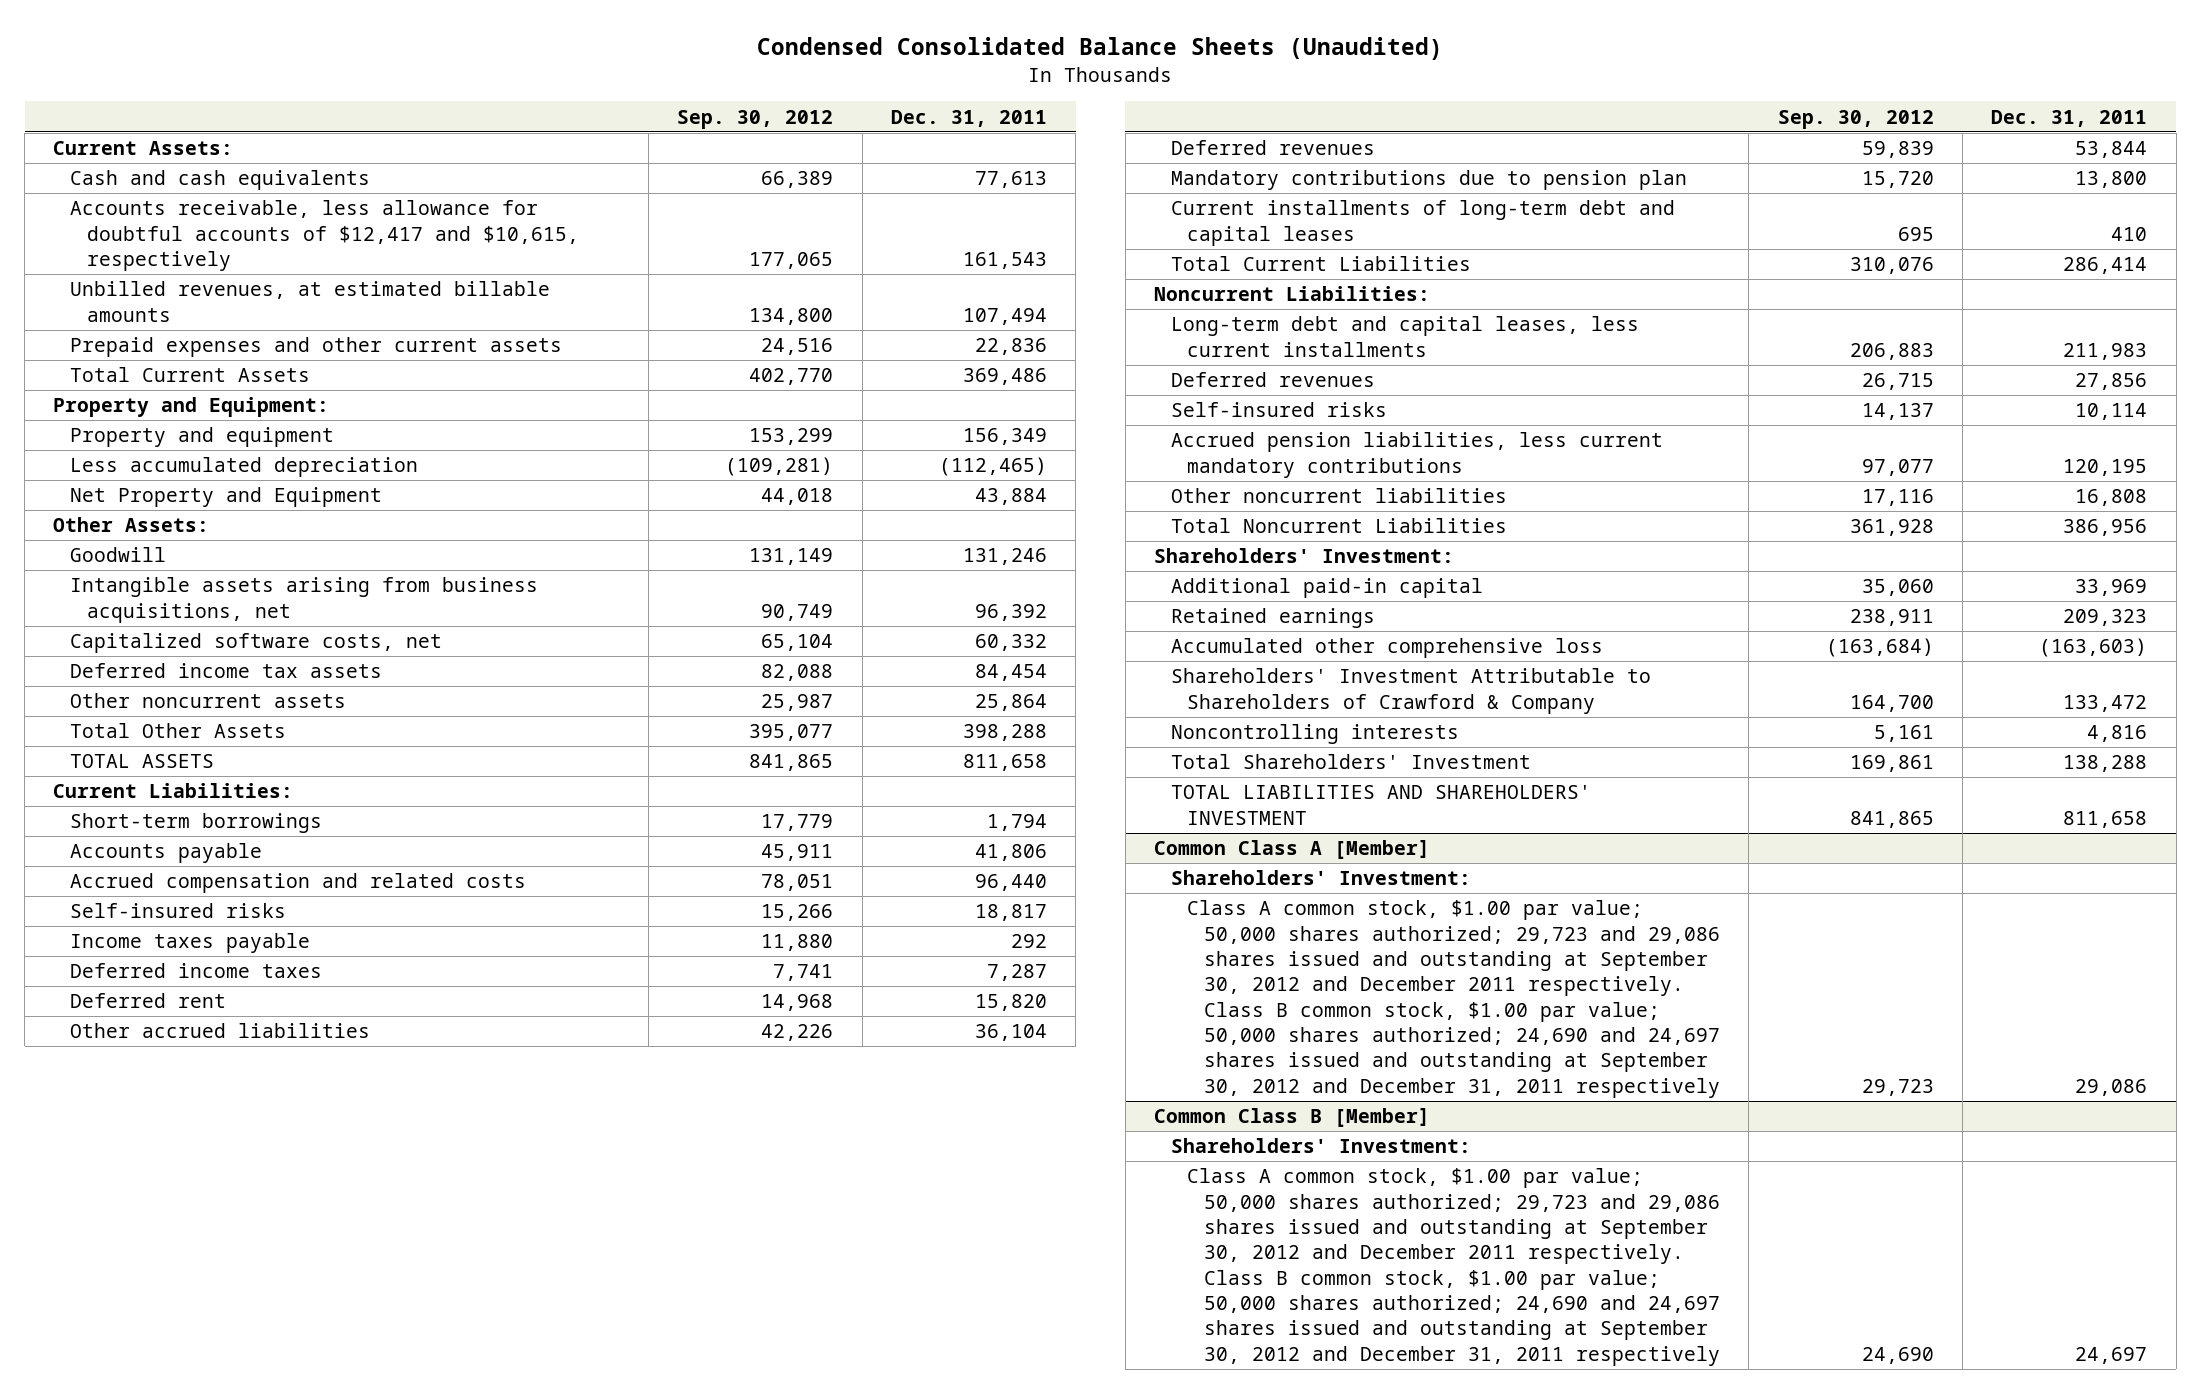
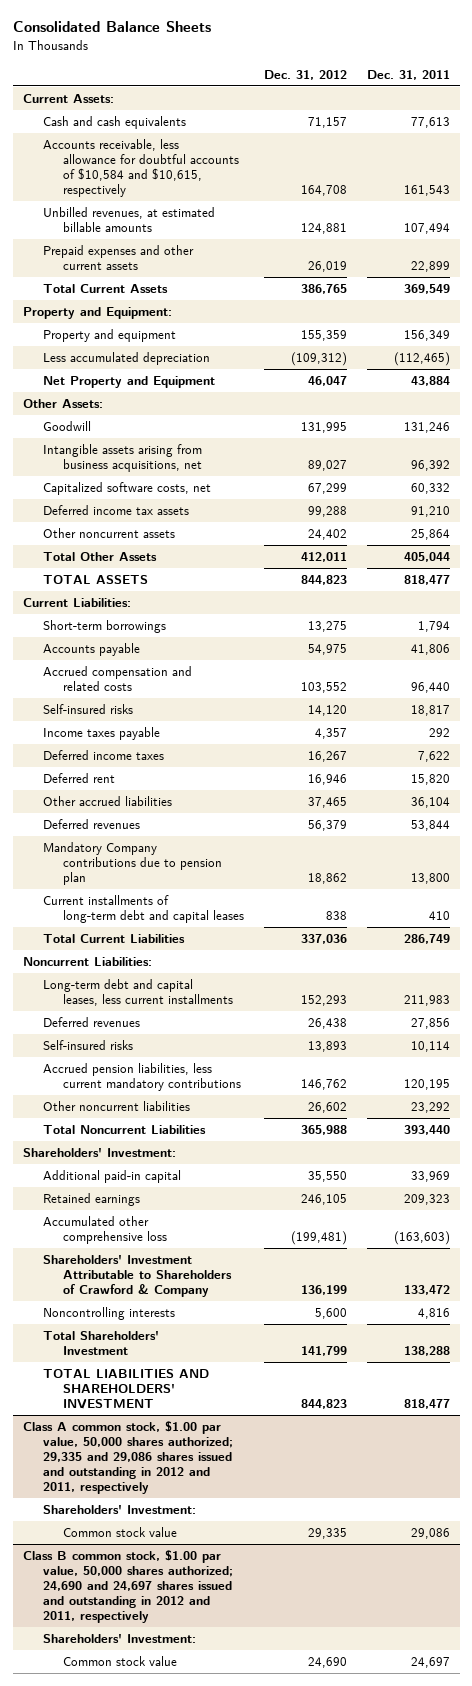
- Condensed Consolidated Balance Sheets (Unaudited)
+ Consolidated Balance Sheets
- | Sep. 30, 2012 | Dec. 31, 2011
+ | Dec. 31, 2012 | Dec. 31, 2011
- Accounts receivable, less allowance for doubtful accounts of $12,417 and $10,615, respectively | 177,065 | 161,543
+ Accounts receivable, less allowance for doubtful accounts of $10,584 and $10,615, respectively | 164,708 | 161,543
- Prepaid expenses and other current assets | 24,516 | 22,836
- Total Current Assets | 402,770 | 369,486
+ Prepaid expenses and other current assets | 26,019 | 22,899
+ Total Current Assets | 386,765 | 369,549
- Deferred income tax assets | 82,088 | 84,454
+ Deferred income tax assets | 99,288 | 91,210
- Total Other Assets | 395,077 | 398,288
- TOTAL ASSETS | 841,865 | 811,658
+ Total Other Assets | 412,011 | 405,044
+ TOTAL ASSETS | 844,823 | 818,477
- Deferred income taxes | 7,741 | 7,287
+ Deferred income taxes | 16,267 | 7,622
- Mandatory contributions due to pension plan | 15,720 | 13,800
+ Mandatory Company contributions due to pension plan | 18,862 | 13,800
- Total Current Liabilities | 310,076 | 286,414
+ Total Current Liabilities | 337,036 | 286,749
- Other noncurrent liabilities | 17,116 | 16,808
- Total Noncurrent Liabilities | 361,928 | 386,956
+ Other noncurrent liabilities | 26,602 | 23,292
+ Total Noncurrent Liabilities | 365,988 | 393,440
- TOTAL LIABILITIES AND SHAREHOLDERS' INVESTMENT | 841,865 | 811,658
- Common Class A [Member]
+ TOTAL LIABILITIES AND SHAREHOLDERS' INVESTMENT | 844,823 | 818,477
+ Class A common stock, $1.00 par value, 50,000 shares authorized; 29,335 and 29,086 shares issued and outstanding in 2012 and 2011, respectively
- Class A common stock, $1.00 par value; 50,000 shares authorized; 29,723 and 29,086 shares issued and outstanding at September 30, 2012 and December 2011 respectively. Class B common stock, $1.00 par value; 50,000 shares authorized; 24,690 and 24,697 shares issued and outstanding at September 30, 2012 and December 31, 2011 respectively | 29,723 | 29,086
- Common Class B [Member]
+ Common stock value | 29,335 | 29,086
+ Class B common stock, $1.00 par value, 50,000 shares authorized; 24,690 and 24,697 shares issued and outstanding in 2012 and 2011, respectively
- Class A common stock, $1.00 par value; 50,000 shares authorized; 29,723 and 29,086 shares issued and outstanding at September 30, 2012 and December 2011 respectively. Class B common stock, $1.00 par value; 50,000 shares authorized; 24,690 and 24,697 shares issued and outstanding at September 30, 2012 and December 31, 2011 respectively | 24,690 | 24,697
+ Common stock value | 24,690 | 24,697

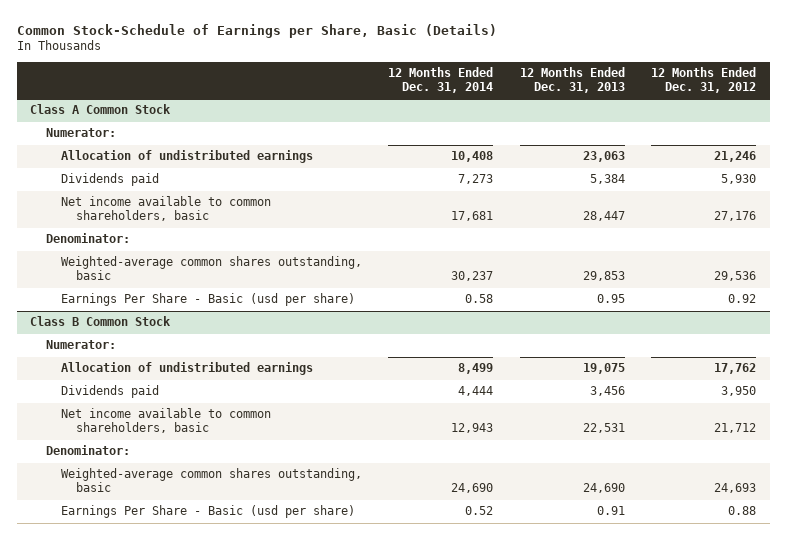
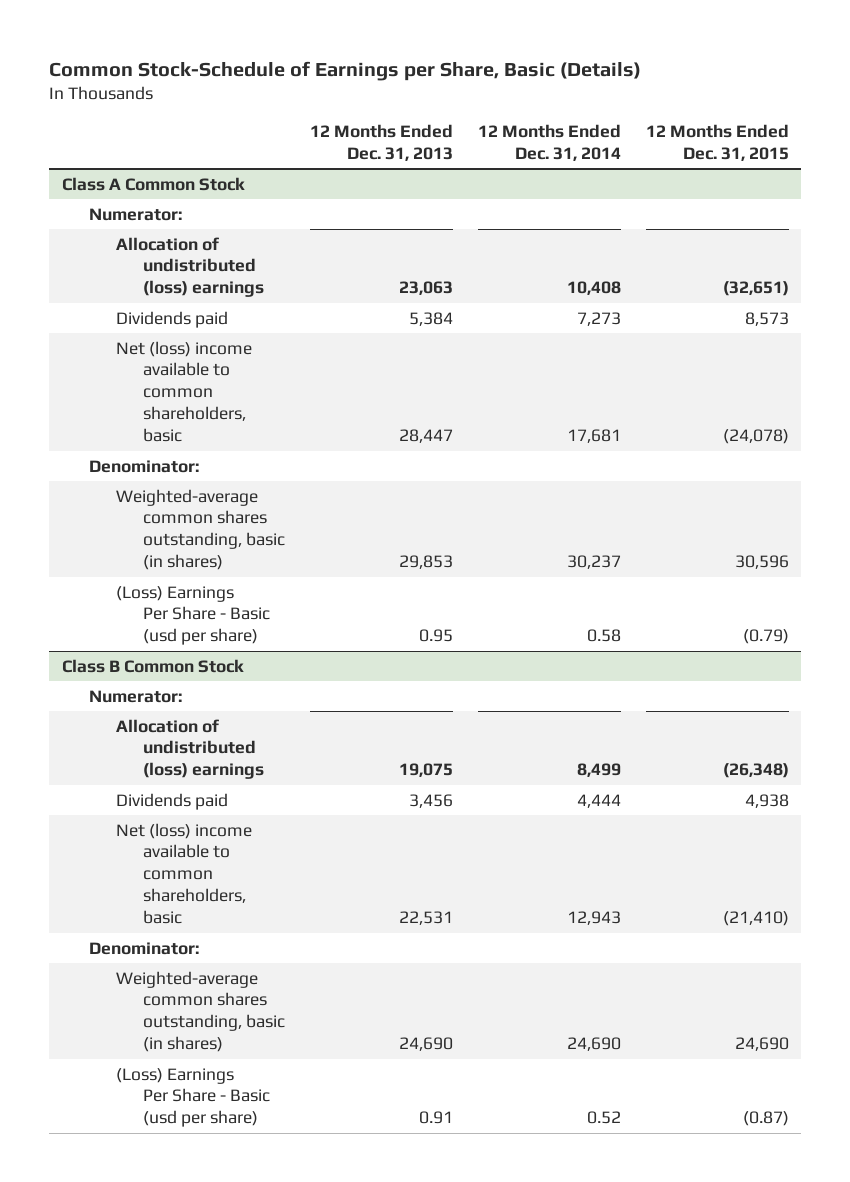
- | 12 Months Ended Dec. 31, 2014 | 12 Months Ended Dec. 31, 2013 | 12 Months Ended Dec. 31, 2012
+ | 12 Months Ended Dec. 31, 2013 | 12 Months Ended Dec. 31, 2014 | 12 Months Ended Dec. 31, 2015
@ Class A Common Stock
- Allocation of undistributed earnings | 10,408 | 23,063 | 21,246
+ Allocation of undistributed (loss) earnings | 23,063 | 10,408 | (32,651)
- Net income available to common shareholders, basic | 17,681 | 28,447 | 27,176
+ Net (loss) income available to common shareholders, basic | 28,447 | 17,681 | (24,078)
- Weighted-average common shares outstanding, basic | 30,237 | 29,853 | 29,536
- Earnings Per Share - Basic (usd per share) | 0.58 | 0.95 | 0.92
+ Weighted-average common shares outstanding, basic (in shares) | 29,853 | 30,237 | 30,596
+ (Loss) Earnings Per Share - Basic (usd per share) | 0.95 | 0.58 | (0.79)
@ Class B Common Stock
- Allocation of undistributed earnings | 8,499 | 19,075 | 17,762
+ Allocation of undistributed (loss) earnings | 19,075 | 8,499 | (26,348)
- Net income available to common shareholders, basic | 12,943 | 22,531 | 21,712
+ Net (loss) income available to common shareholders, basic | 22,531 | 12,943 | (21,410)
- Weighted-average common shares outstanding, basic | 24,690 | 24,690 | 24,693
- Earnings Per Share - Basic (usd per share) | 0.52 | 0.91 | 0.88
+ Weighted-average common shares outstanding, basic (in shares) | 24,690 | 24,690 | 24,690
+ (Loss) Earnings Per Share - Basic (usd per share) | 0.91 | 0.52 | (0.87)

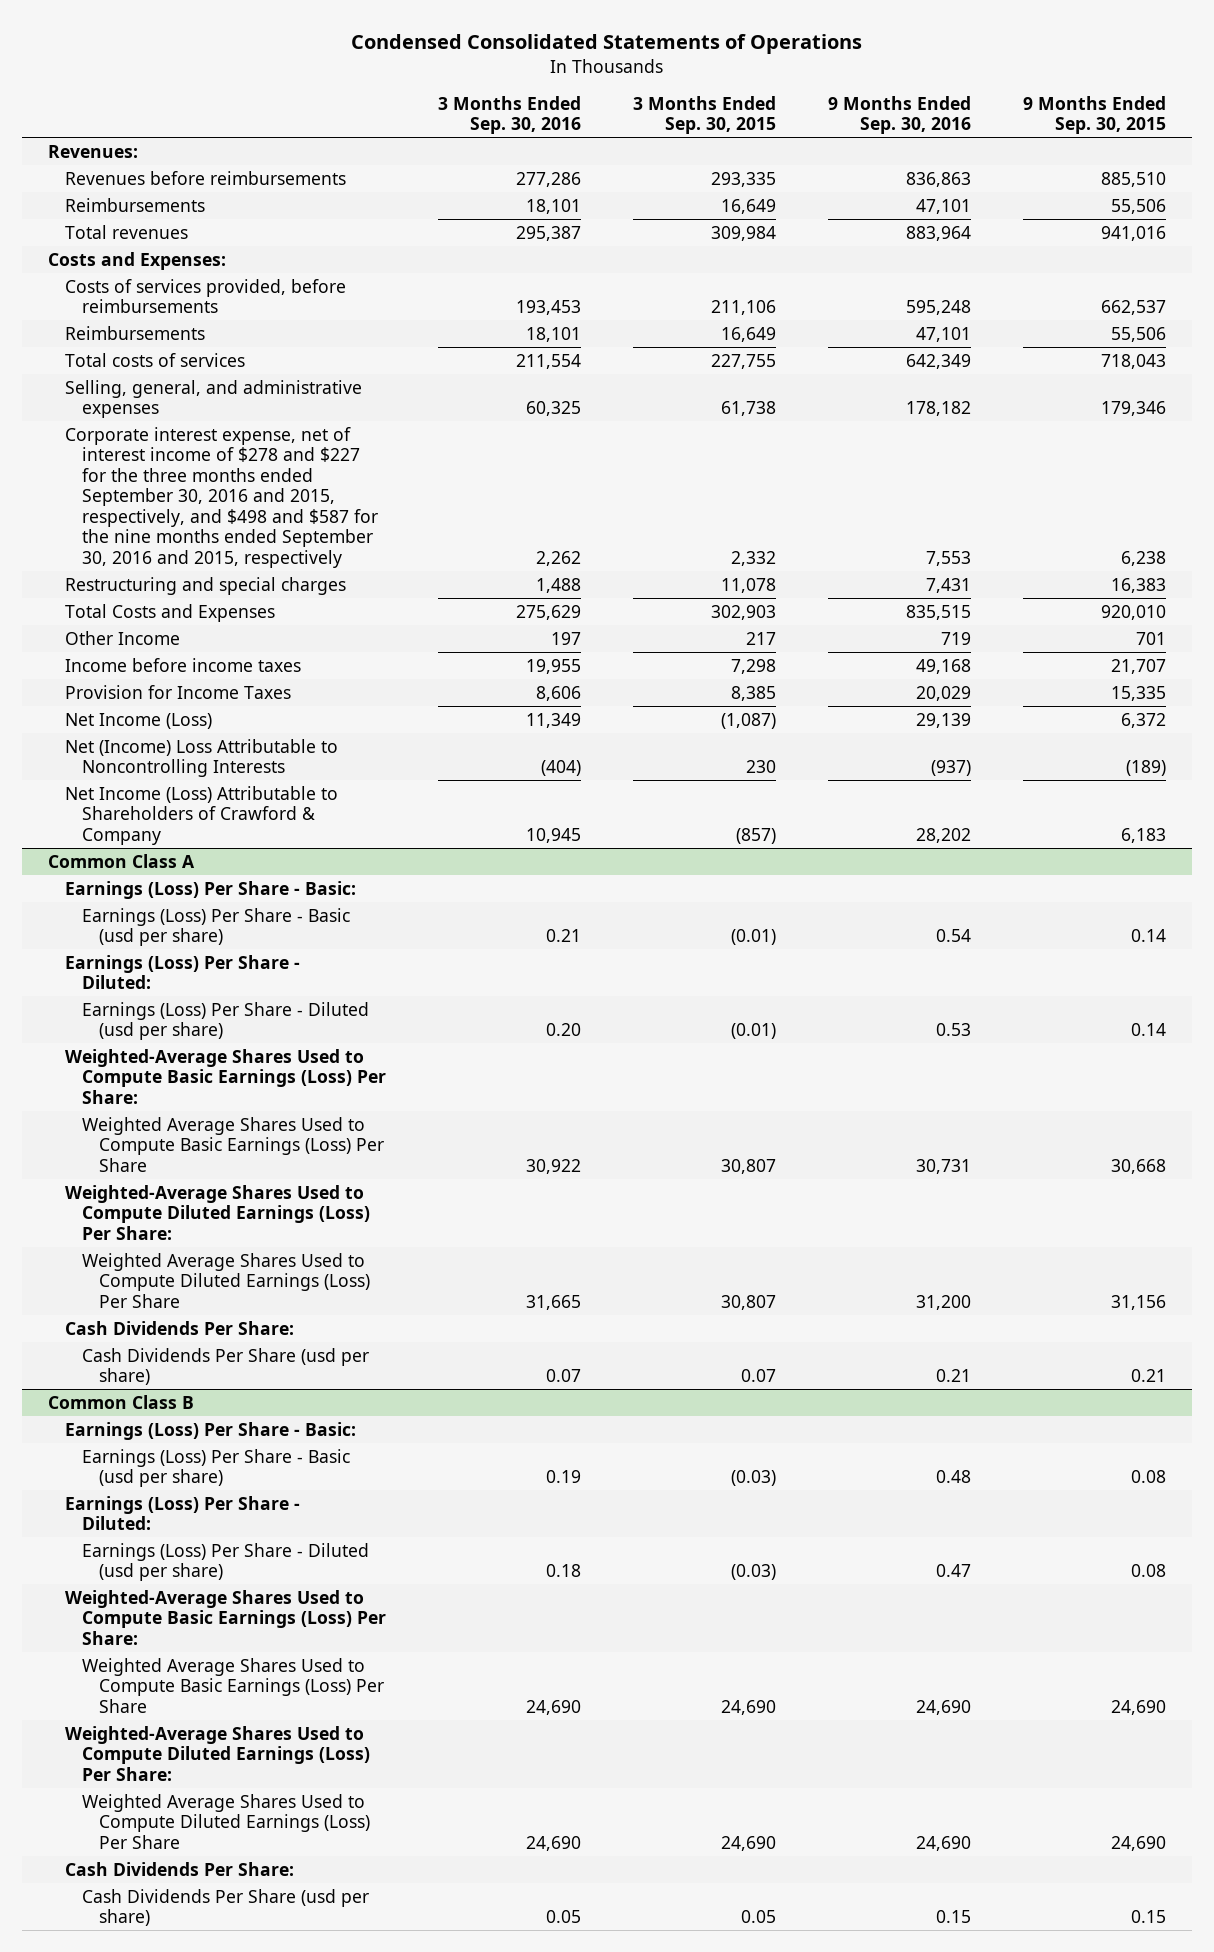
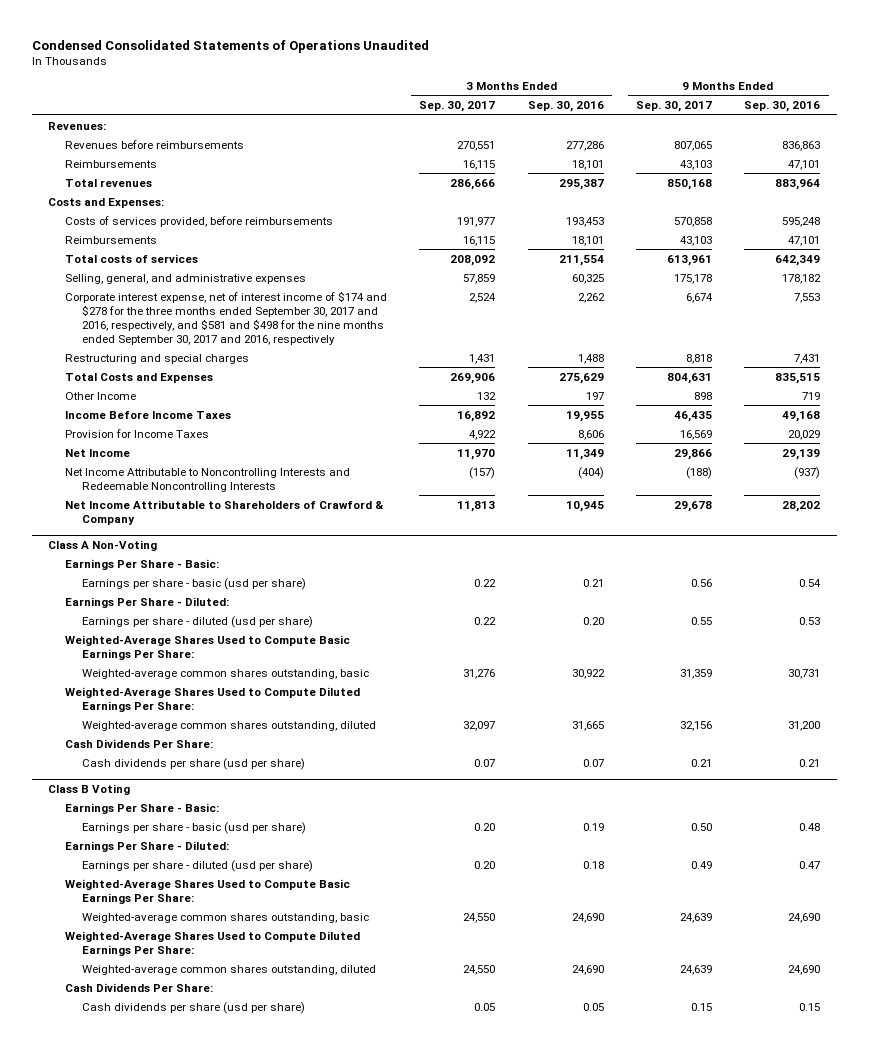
- Condensed Consolidated Statements of Operations
+ Condensed Consolidated Statements of Operations Unaudited
- | 3 Months Ended Sep. 30, 2016 | 3 Months Ended Sep. 30, 2015 | 9 Months Ended Sep. 30, 2016 | 9 Months Ended Sep. 30, 2015
+ | 3 Months Ended Sep. 30, 2017 | 3 Months Ended Sep. 30, 2016 | 9 Months Ended Sep. 30, 2017 | 9 Months Ended Sep. 30, 2016
- Corporate interest expense, net of interest income of $278 and $227 for the three months ended September 30, 2016 and 2015, respectively, and $498 and $587 for the nine months ended September 30, 2016 and 2015, respectively | 2,262 | 2,332 | 7,553 | 6,238
+ Corporate interest expense, net of interest income of $174 and $278 for the three months ended September 30, 2017 and 2016, respectively, and $581 and $498 for the nine months ended September 30, 2017 and 2016, respectively | 2,524 | 2,262 | 6,674 | 7,553
- Income before income taxes | 19,955 | 7,298 | 49,168 | 21,707
+ Income Before Income Taxes | 16,892 | 19,955 | 46,435 | 49,168
- Net Income (Loss) | 11,349 | (1,087) | 29,139 | 6,372
- Net (Income) Loss Attributable to Noncontrolling Interests | (404) | 230 | (937) | (189)
- Net Income (Loss) Attributable to Shareholders of Crawford & Company | 10,945 | (857) | 28,202 | 6,183
- Common Class A
- Earnings (Loss) Per Share - Basic:
- Earnings (Loss) Per Share - Basic (usd per share) | 0.21 | (0.01) | 0.54 | 0.14
- Earnings (Loss) Per Share - Diluted:
- Earnings (Loss) Per Share - Diluted (usd per share) | 0.20 | (0.01) | 0.53 | 0.14
- Weighted-Average Shares Used to Compute Basic Earnings (Loss) Per Share:
- Weighted Average Shares Used to Compute Basic Earnings (Loss) Per Share | 30,922 | 30,807 | 30,731 | 30,668
- Weighted-Average Shares Used to Compute Diluted Earnings (Loss) Per Share:
- Weighted Average Shares Used to Compute Diluted Earnings (Loss) Per Share | 31,665 | 30,807 | 31,200 | 31,156
+ Net Income | 11,970 | 11,349 | 29,866 | 29,139
+ Net Income Attributable to Noncontrolling Interests and Redeemable Noncontrolling Interests | (157) | (404) | (188) | (937)
+ Net Income Attributable to Shareholders of Crawford & Company | 11,813 | 10,945 | 29,678 | 28,202
+ Class A Non-Voting
+ Earnings Per Share - Basic:
+ Earnings per share - basic (usd per share) | 0.22 | 0.21 | 0.56 | 0.54
+ Earnings Per Share - Diluted:
+ Earnings per share - diluted (usd per share) | 0.22 | 0.20 | 0.55 | 0.53
+ Weighted-Average Shares Used to Compute Basic Earnings Per Share:
+ Weighted-average common shares outstanding, basic | 31,276 | 30,922 | 31,359 | 30,731
+ Weighted-Average Shares Used to Compute Diluted Earnings Per Share:
+ Weighted-average common shares outstanding, diluted | 32,097 | 31,665 | 32,156 | 31,200
- Cash Dividends Per Share (usd per share) | 0.07 | 0.07 | 0.21 | 0.21
- Common Class B
- Earnings (Loss) Per Share - Basic:
- Earnings (Loss) Per Share - Basic (usd per share) | 0.19 | (0.03) | 0.48 | 0.08
- Earnings (Loss) Per Share - Diluted:
- Earnings (Loss) Per Share - Diluted (usd per share) | 0.18 | (0.03) | 0.47 | 0.08
- Weighted-Average Shares Used to Compute Basic Earnings (Loss) Per Share:
- Weighted Average Shares Used to Compute Basic Earnings (Loss) Per Share | 24,690 | 24,690 | 24,690 | 24,690
- Weighted-Average Shares Used to Compute Diluted Earnings (Loss) Per Share:
- Weighted Average Shares Used to Compute Diluted Earnings (Loss) Per Share | 24,690 | 24,690 | 24,690 | 24,690
+ Cash dividends per share (usd per share) | 0.07 | 0.07 | 0.21 | 0.21
+ Class B Voting
+ Earnings Per Share - Basic:
+ Earnings per share - basic (usd per share) | 0.20 | 0.19 | 0.50 | 0.48
+ Earnings Per Share - Diluted:
+ Earnings per share - diluted (usd per share) | 0.20 | 0.18 | 0.49 | 0.47
+ Weighted-Average Shares Used to Compute Basic Earnings Per Share:
+ Weighted-average common shares outstanding, basic | 24,550 | 24,690 | 24,639 | 24,690
+ Weighted-Average Shares Used to Compute Diluted Earnings Per Share:
+ Weighted-average common shares outstanding, diluted | 24,550 | 24,690 | 24,639 | 24,690
- Cash Dividends Per Share (usd per share) | 0.05 | 0.05 | 0.15 | 0.15
+ Cash dividends per share (usd per share) | 0.05 | 0.05 | 0.15 | 0.15

